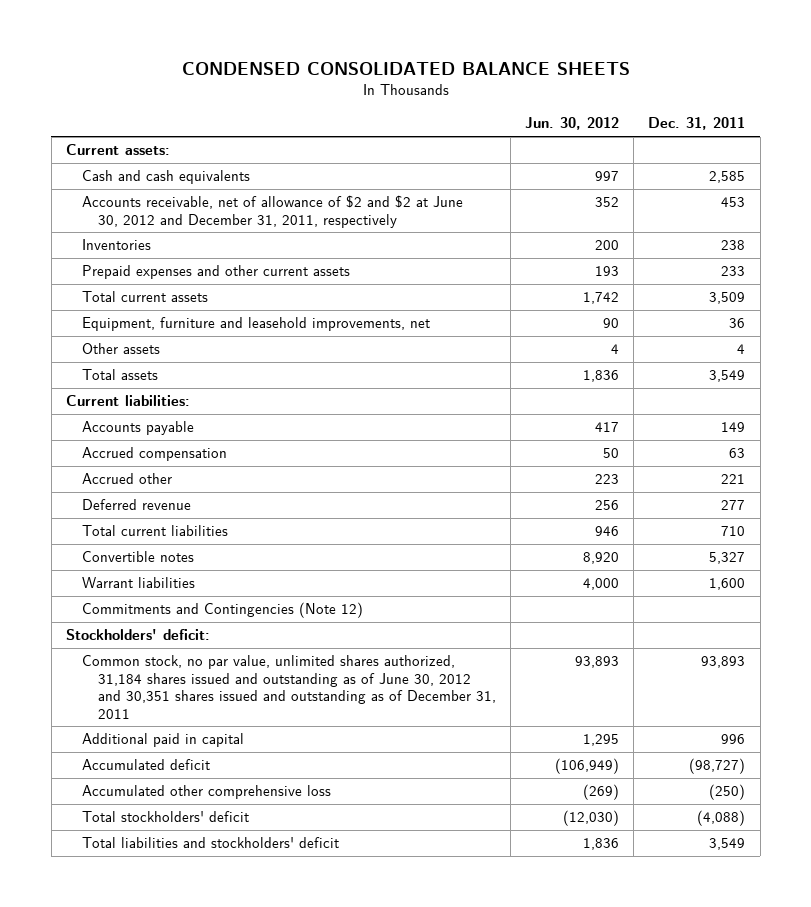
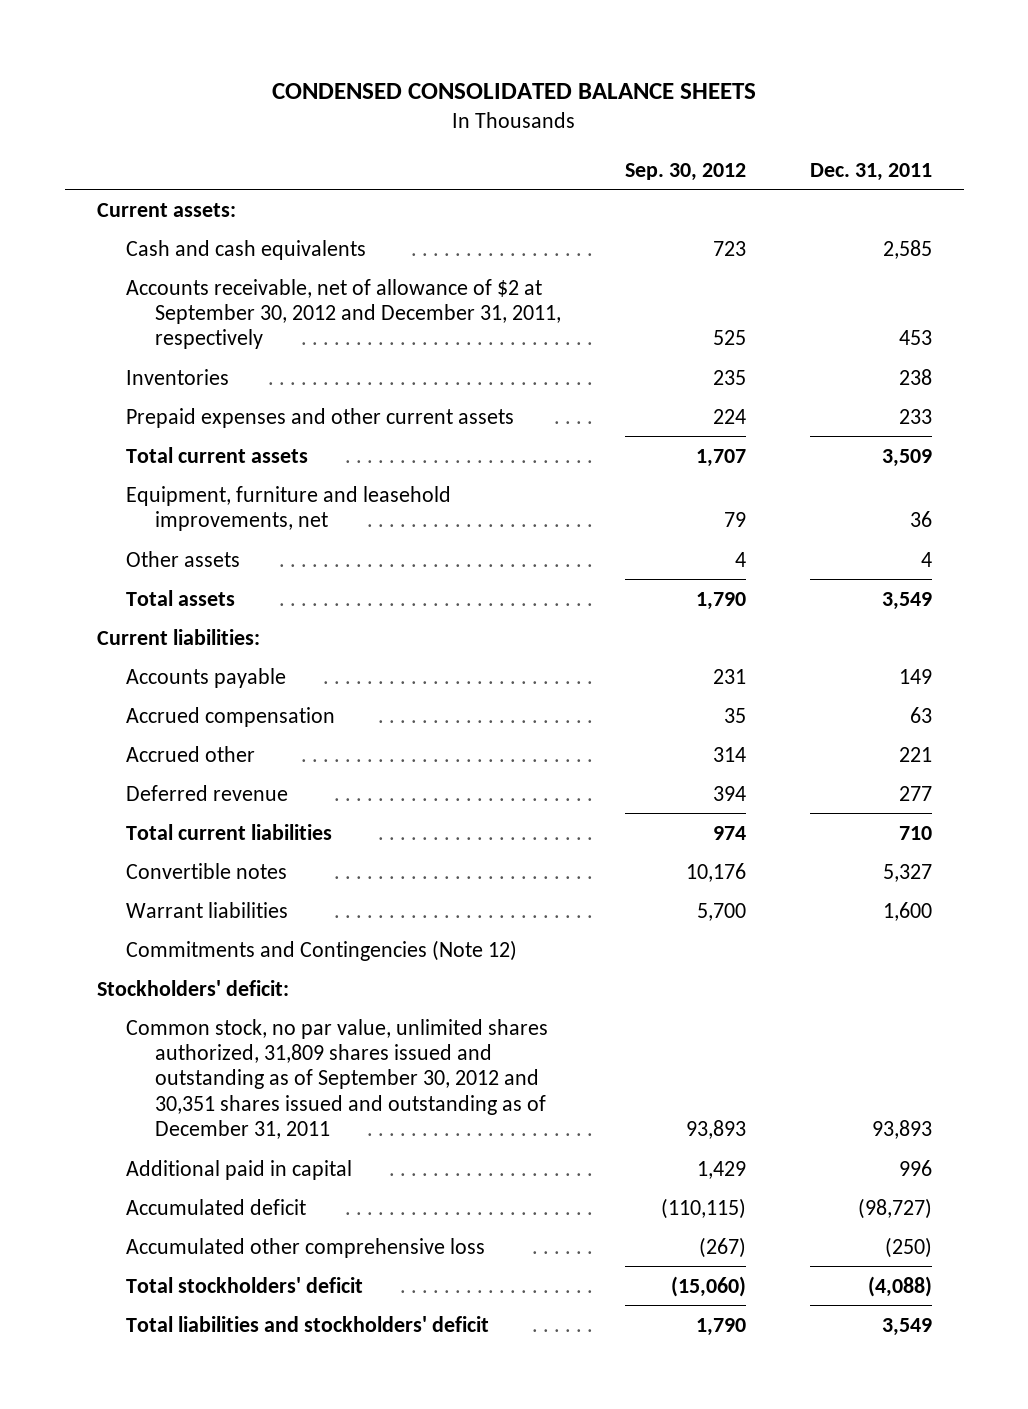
- | Jun. 30, 2012 | Dec. 31, 2011
+ | Sep. 30, 2012 | Dec. 31, 2011
- Accounts receivable, net of allowance of $2 and $2 at June 30, 2012 and December 31, 2011, respectively | 352 | 453
+ Accounts receivable, net of allowance of $2 at September 30, 2012 and December 31, 2011, respectively | 525 | 453
- Common stock, no par value, unlimited shares authorized, 31,184 shares issued and outstanding as of June 30, 2012 and 30,351 shares issued and outstanding as of December 31, 2011 | 93,893 | 93,893
+ Common stock, no par value, unlimited shares authorized, 31,809 shares issued and outstanding as of September 30, 2012 and 30,351 shares issued and outstanding as of December 31, 2011 | 93,893 | 93,893

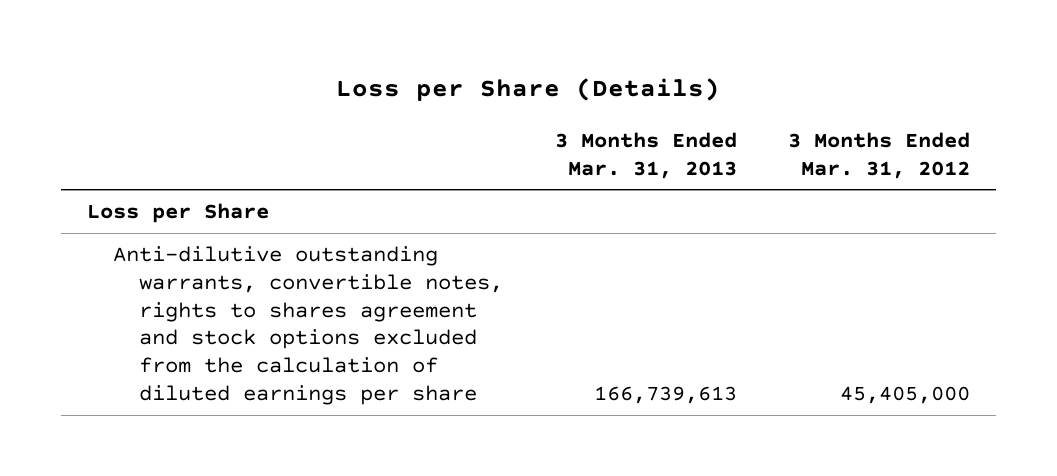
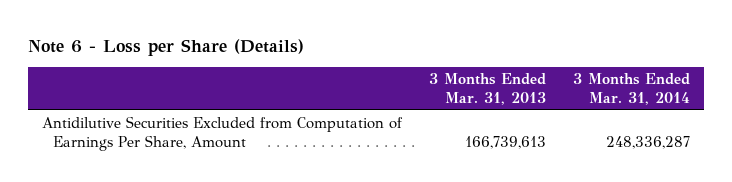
- Loss per Share (Details)
+ Note 6 - Loss per Share (Details)
- | 3 Months Ended Mar. 31, 2013 | 3 Months Ended Mar. 31, 2012
+ | 3 Months Ended Mar. 31, 2013 | 3 Months Ended Mar. 31, 2014
- Loss per Share
- Anti-dilutive outstanding warrants, convertible notes, rights to shares agreement and stock options excluded from the calculation of diluted earnings per share | 166,739,613 | 45,405,000
+ Antidilutive Securities Excluded from Computation of Earnings Per Share, Amount | 166,739,613 | 248,336,287

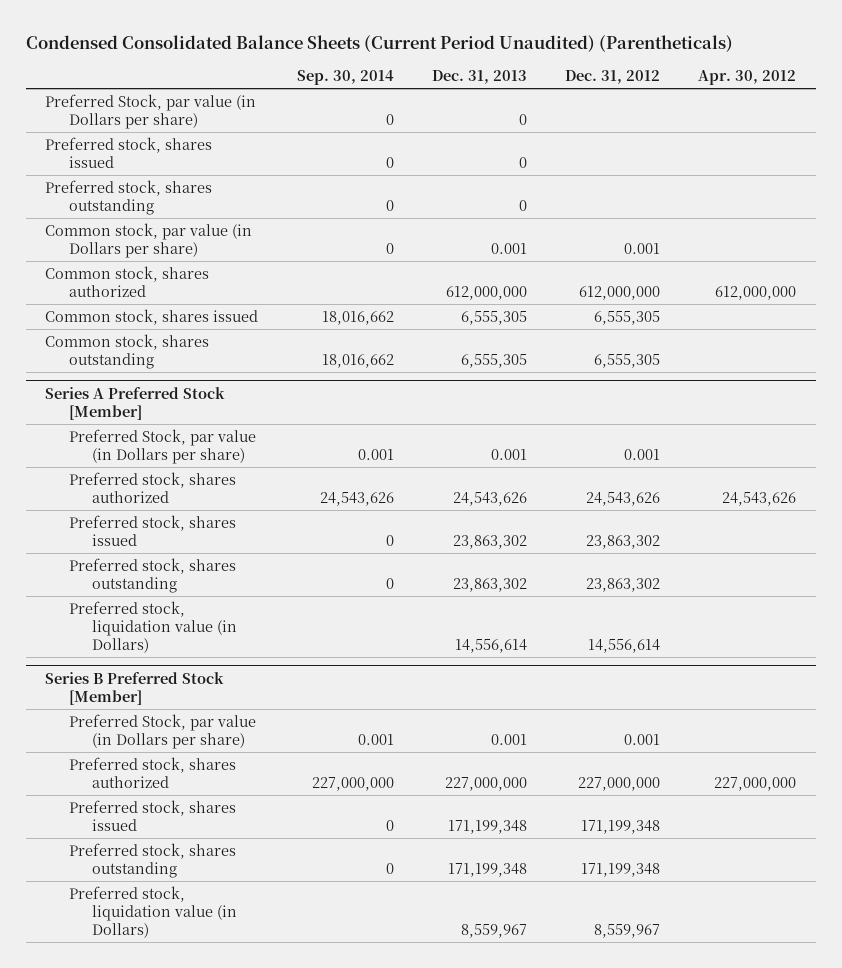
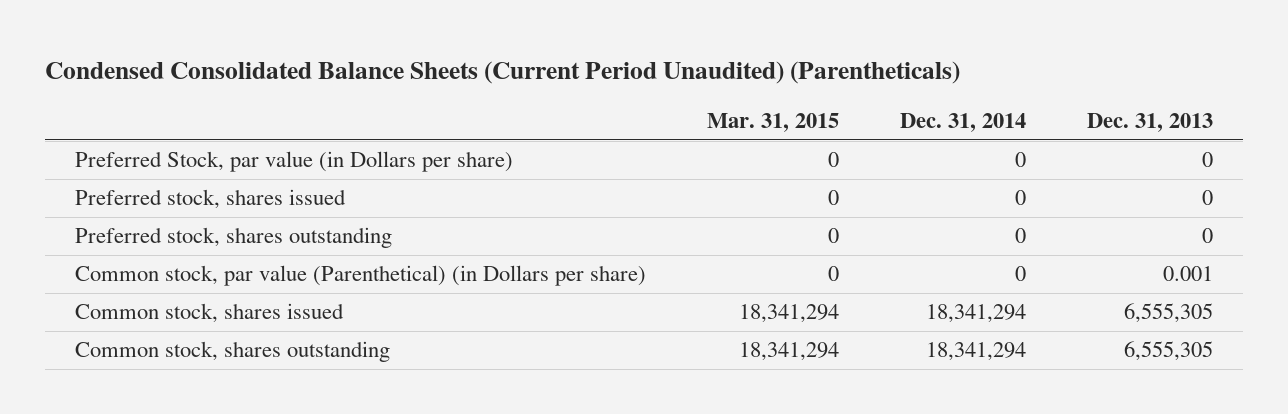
- | Sep. 30, 2014 | Dec. 31, 2013 | Dec. 31, 2012 | Apr. 30, 2012
+ | Mar. 31, 2015 | Dec. 31, 2014 | Dec. 31, 2013
- Common stock, par value (in Dollars per share) | 0 | 0.001 | 0.001 |
- Common stock, shares authorized | | 612,000,000 | 612,000,000 | 612,000,000
+ Common stock, par value (Parenthetical) (in Dollars per share) | 0 | 0 | 0.001
- Series A Preferred Stock [Member]
- Preferred Stock, par value (in Dollars per share) | 0.001 | 0.001 | 0.001 |
- Preferred stock, shares authorized | 24,543,626 | 24,543,626 | 24,543,626 | 24,543,626
- Preferred stock, shares issued | 0 | 23,863,302 | 23,863,302 |
- Preferred stock, shares outstanding | 0 | 23,863,302 | 23,863,302 |
- Preferred stock, liquidation value (in Dollars) | | 14,556,614 | 14,556,614 |
- Series B Preferred Stock [Member]
- Preferred Stock, par value (in Dollars per share) | 0.001 | 0.001 | 0.001 |
- Preferred stock, shares authorized | 227,000,000 | 227,000,000 | 227,000,000 | 227,000,000
- Preferred stock, shares issued | 0 | 171,199,348 | 171,199,348 |
- Preferred stock, shares outstanding | 0 | 171,199,348 | 171,199,348 |
- Preferred stock, liquidation value (in Dollars) | | 8,559,967 | 8,559,967 |

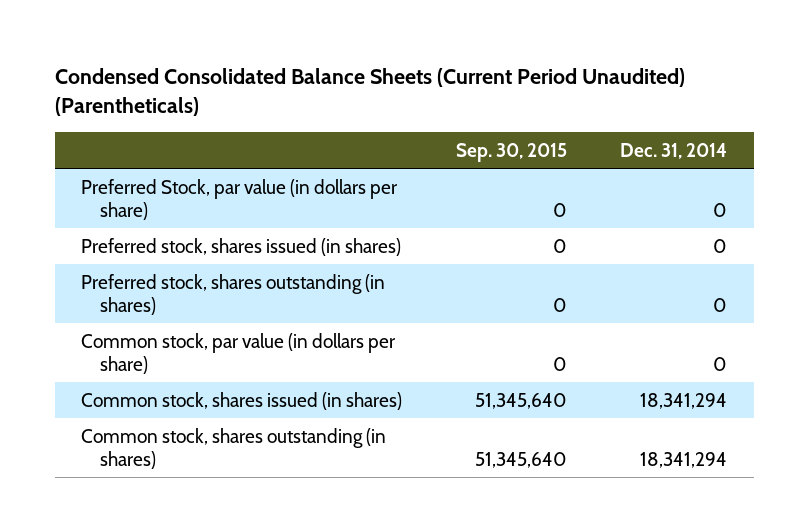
- | Mar. 31, 2015 | Dec. 31, 2014 | Dec. 31, 2013
+ | Sep. 30, 2015 | Dec. 31, 2014
- Preferred Stock, par value (in Dollars per share) | 0 | 0 | 0
- Preferred stock, shares issued | 0 | 0 | 0
- Preferred stock, shares outstanding | 0 | 0 | 0
- Common stock, par value (Parenthetical) (in Dollars per share) | 0 | 0 | 0.001
- Common stock, shares issued | 18,341,294 | 18,341,294 | 6,555,305
- Common stock, shares outstanding | 18,341,294 | 18,341,294 | 6,555,305
+ Preferred Stock, par value (in dollars per share) | 0 | 0
+ Preferred stock, shares issued (in shares) | 0 | 0
+ Preferred stock, shares outstanding (in shares) | 0 | 0
+ Common stock, par value (in dollars per share) | 0 | 0
+ Common stock, shares issued (in shares) | 51,345,640 | 18,341,294
+ Common stock, shares outstanding (in shares) | 51,345,640 | 18,341,294

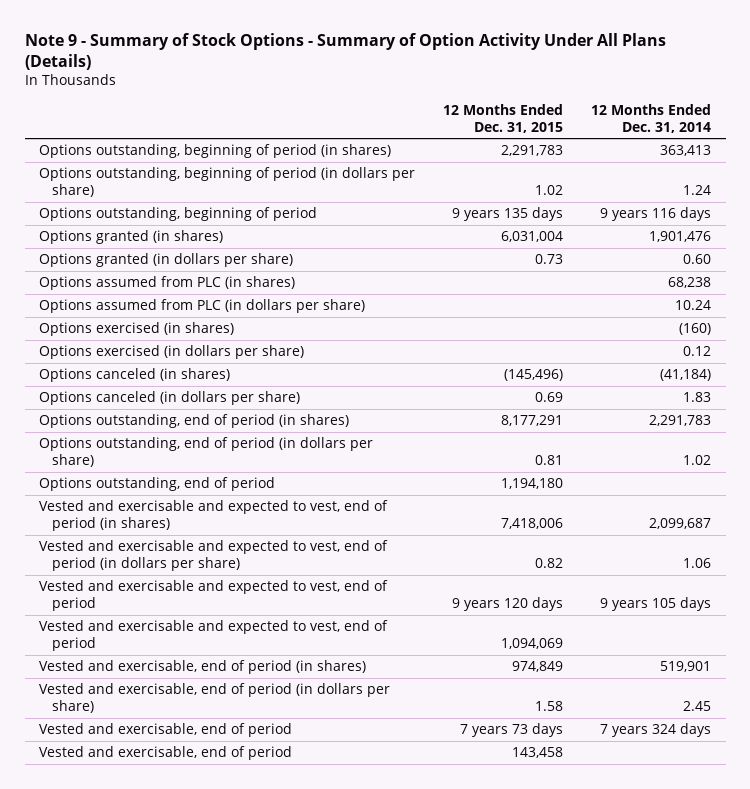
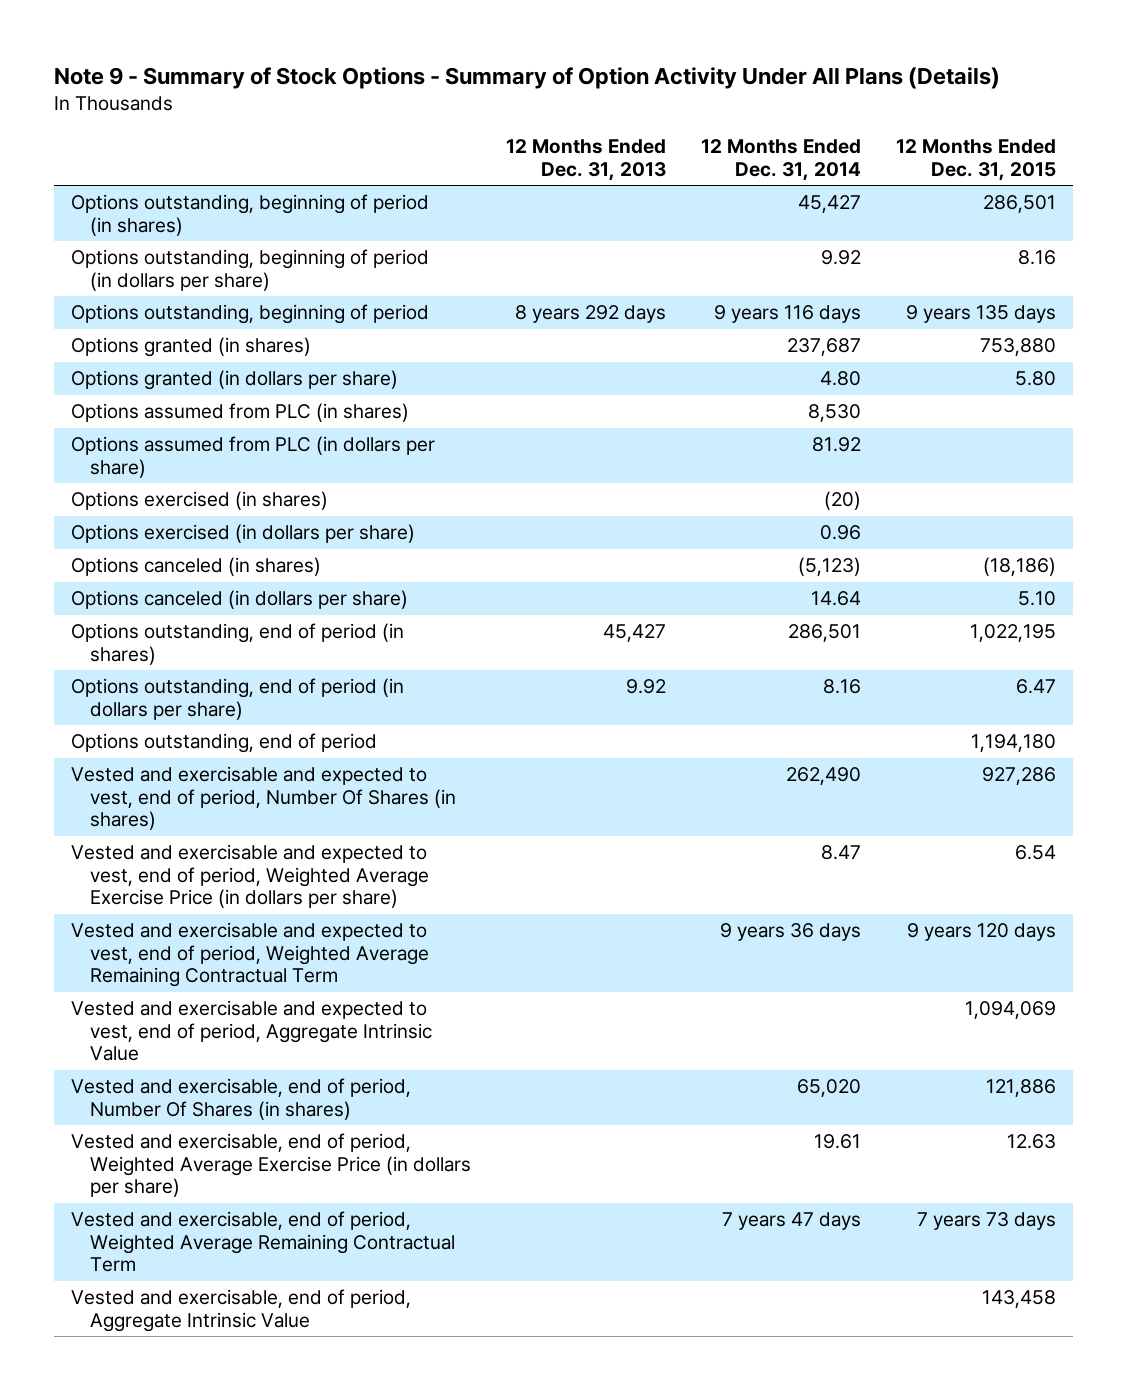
- | 12 Months Ended Dec. 31, 2015 | 12 Months Ended Dec. 31, 2014
+ | 12 Months Ended Dec. 31, 2013 | 12 Months Ended Dec. 31, 2014 | 12 Months Ended Dec. 31, 2015
- Options outstanding, beginning of period (in shares) | 2,291,783 | 363,413
- Options outstanding, beginning of period (in dollars per share) | 1.02 | 1.24
+ Options outstanding, beginning of period (in shares) | | 45,427 | 286,501
+ Options outstanding, beginning of period (in dollars per share) | | 9.92 | 8.16
- Options granted (in shares) | 6,031,004 | 1,901,476
- Options granted (in dollars per share) | 0.73 | 0.60
- Options assumed from PLC (in shares) | | 68,238
- Options assumed from PLC (in dollars per share) | | 10.24
- Options exercised (in shares) | | (160)
- Options exercised (in dollars per share) | | 0.12
- Options canceled (in shares) | (145,496) | (41,184)
- Options canceled (in dollars per share) | 0.69 | 1.83
- Options outstanding, end of period (in shares) | 8,177,291 | 2,291,783
- Options outstanding, end of period (in dollars per share) | 0.81 | 1.02
+ Options granted (in shares) | | 237,687 | 753,880
+ Options granted (in dollars per share) | | 4.80 | 5.80
+ Options assumed from PLC (in shares) | | 8,530 |
+ Options assumed from PLC (in dollars per share) | | 81.92 |
+ Options exercised (in shares) | | (20) |
+ Options exercised (in dollars per share) | | 0.96 |
+ Options canceled (in shares) | | (5,123) | (18,186)
+ Options canceled (in dollars per share) | | 14.64 | 5.10
+ Options outstanding, end of period (in shares) | 45,427 | 286,501 | 1,022,195
+ Options outstanding, end of period (in dollars per share) | 9.92 | 8.16 | 6.47
- Vested and exercisable and expected to vest, end of period (in shares) | 7,418,006 | 2,099,687
- Vested and exercisable and expected to vest, end of period (in dollars per share) | 0.82 | 1.06
- Vested and exercisable and expected to vest, end of period | 9 years 120 days | 9 years 105 days
- Vested and exercisable and expected to vest, end of period | 1,094,069 |
- Vested and exercisable, end of period (in shares) | 974,849 | 519,901
- Vested and exercisable, end of period (in dollars per share) | 1.58 | 2.45
- Vested and exercisable, end of period | 7 years 73 days | 7 years 324 days
- Vested and exercisable, end of period | 143,458 |
+ Vested and exercisable and expected to vest, end of period, Number Of Shares (in shares) | | 262,490 | 927,286
+ Vested and exercisable and expected to vest, end of period, Weighted Average Exercise Price (in dollars per share) | | 8.47 | 6.54
+ Vested and exercisable and expected to vest, end of period, Weighted Average Remaining Contractual Term | | 9 years 36 days | 9 years 120 days
+ Vested and exercisable and expected to vest, end of period, Aggregate Intrinsic Value | | | 1,094,069
+ Vested and exercisable, end of period, Number Of Shares (in shares) | | 65,020 | 121,886
+ Vested and exercisable, end of period, Weighted Average Exercise Price (in dollars per share) | | 19.61 | 12.63
+ Vested and exercisable, end of period, Weighted Average Remaining Contractual Term | | 7 years 47 days | 7 years 73 days
+ Vested and exercisable, end of period, Aggregate Intrinsic Value | | | 143,458

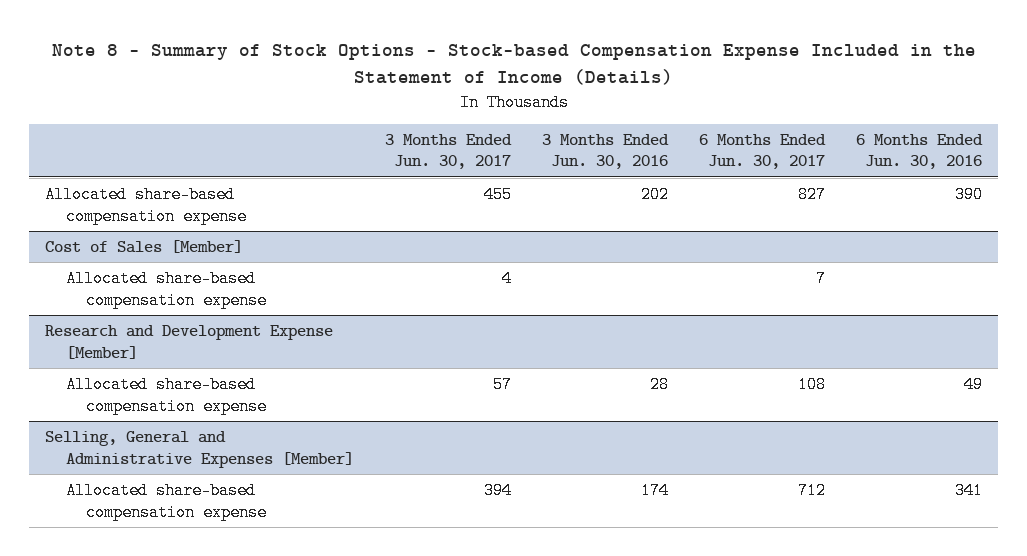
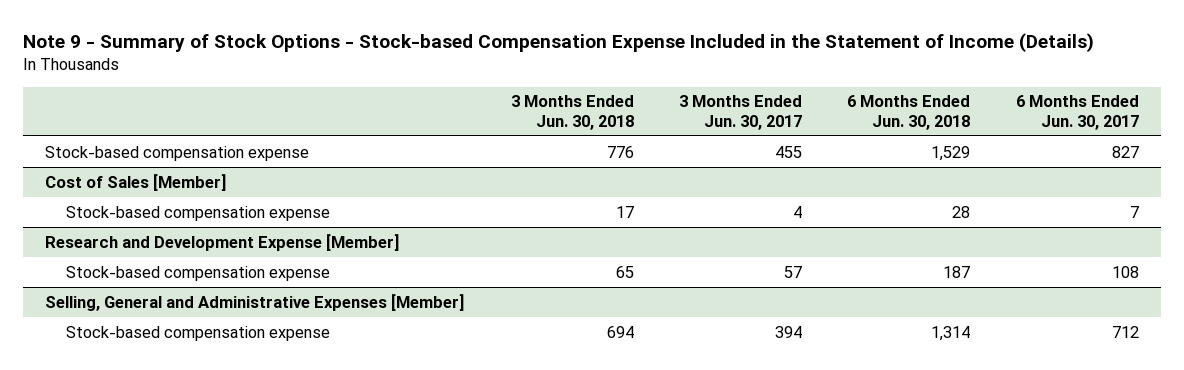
- Note 8 - Summary of Stock Options - Stock-based Compensation Expense Included in the Statement of Income (Details)
+ Note 9 - Summary of Stock Options - Stock-based Compensation Expense Included in the Statement of Income (Details)
- | 3 Months Ended Jun. 30, 2017 | 3 Months Ended Jun. 30, 2016 | 6 Months Ended Jun. 30, 2017 | 6 Months Ended Jun. 30, 2016
+ | 3 Months Ended Jun. 30, 2018 | 3 Months Ended Jun. 30, 2017 | 6 Months Ended Jun. 30, 2018 | 6 Months Ended Jun. 30, 2017
- Allocated share-based compensation expense | 455 | 202 | 827 | 390
+ Stock-based compensation expense | 776 | 455 | 1,529 | 827
@ Cost of Sales [Member]
- Allocated share-based compensation expense | 4 | | 7 |
+ Stock-based compensation expense | 17 | 4 | 28 | 7
@ Research and Development Expense [Member]
- Allocated share-based compensation expense | 57 | 28 | 108 | 49
+ Stock-based compensation expense | 65 | 57 | 187 | 108
@ Selling, General and Administrative Expenses [Member]
- Allocated share-based compensation expense | 394 | 174 | 712 | 341
+ Stock-based compensation expense | 694 | 394 | 1,314 | 712

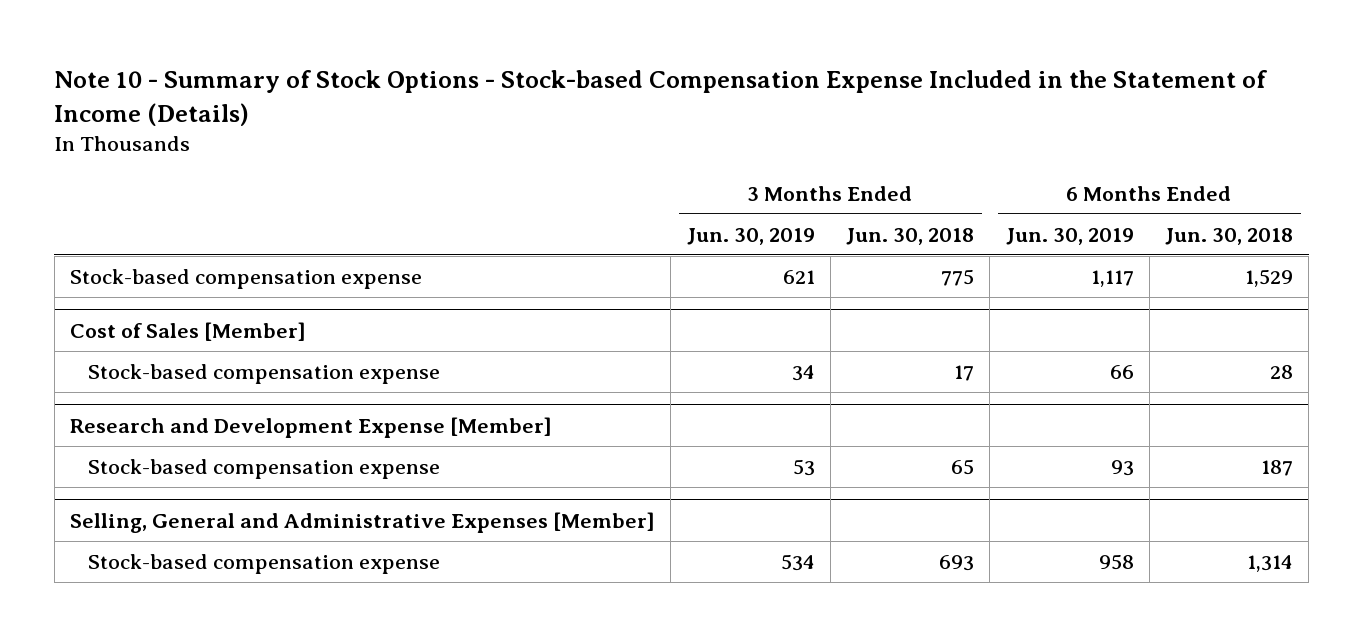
- Note 9 - Summary of Stock Options - Stock-based Compensation Expense Included in the Statement of Income (Details)
+ Note 10 - Summary of Stock Options - Stock-based Compensation Expense Included in the Statement of Income (Details)
- | 3 Months Ended Jun. 30, 2018 | 3 Months Ended Jun. 30, 2017 | 6 Months Ended Jun. 30, 2018 | 6 Months Ended Jun. 30, 2017
+ | 3 Months Ended Jun. 30, 2019 | 3 Months Ended Jun. 30, 2018 | 6 Months Ended Jun. 30, 2019 | 6 Months Ended Jun. 30, 2018
- Stock-based compensation expense | 776 | 455 | 1,529 | 827
+ Stock-based compensation expense | 621 | 775 | 1,117 | 1,529
@ Selling, General and Administrative Expenses [Member]
- Stock-based compensation expense | 694 | 394 | 1,314 | 712
+ Stock-based compensation expense | 534 | 693 | 958 | 1,314

